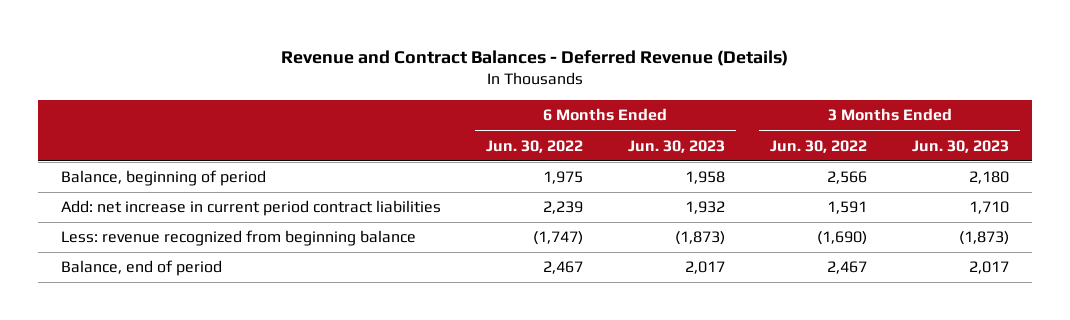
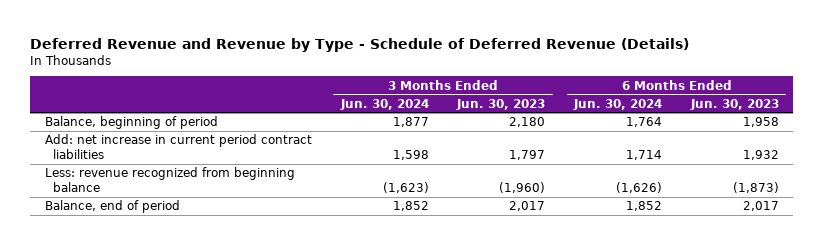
- Revenue and Contract Balances - Deferred Revenue (Details)
+ Deferred Revenue and Revenue by Type - Schedule of Deferred Revenue (Details)
- | 6 Months Ended Jun. 30, 2022 | 6 Months Ended Jun. 30, 2023 | 3 Months Ended Jun. 30, 2022 | 3 Months Ended Jun. 30, 2023
+ | 3 Months Ended Jun. 30, 2024 | 3 Months Ended Jun. 30, 2023 | 6 Months Ended Jun. 30, 2024 | 6 Months Ended Jun. 30, 2023
- Add: net increase in current period contract liabilities | 2,239 | 1,932 | 1,591 | 1,710
- Less: revenue recognized from beginning balance | (1,747) | (1,873) | (1,690) | (1,873)
+ Add: net increase in current period contract liabilities | 1,598 | 1,797 | 1,714 | 1,932
+ Less: revenue recognized from beginning balance | (1,623) | (1,960) | (1,626) | (1,873)

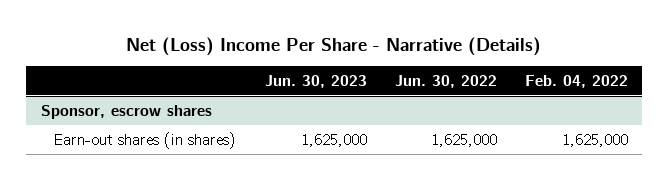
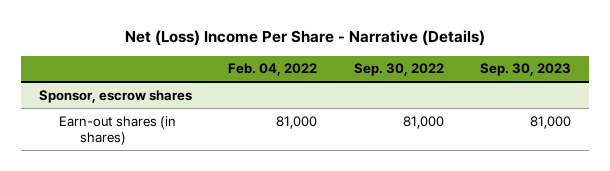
- | Jun. 30, 2023 | Jun. 30, 2022 | Feb. 04, 2022
+ | Feb. 04, 2022 | Sep. 30, 2022 | Sep. 30, 2023
@ Sponsor, escrow shares
- Earn-out shares (in shares) | 1,625,000 | 1,625,000 | 1,625,000
+ Earn-out shares (in shares) | 81,000 | 81,000 | 81,000

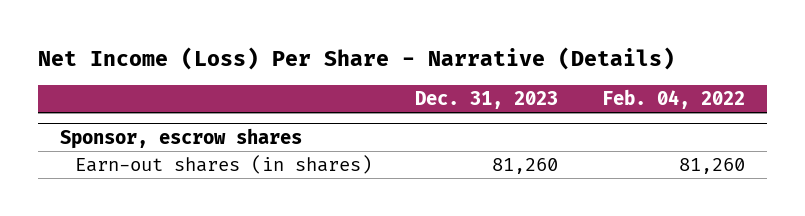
- Net (Loss) Income Per Share - Narrative (Details)
+ Net Income (Loss) Per Share - Narrative (Details)
- | Feb. 04, 2022 | Sep. 30, 2022 | Sep. 30, 2023
+ | Dec. 31, 2023 | Feb. 04, 2022
@ Sponsor, escrow shares
- Earn-out shares (in shares) | 81,000 | 81,000 | 81,000
+ Earn-out shares (in shares) | 81,260 | 81,260

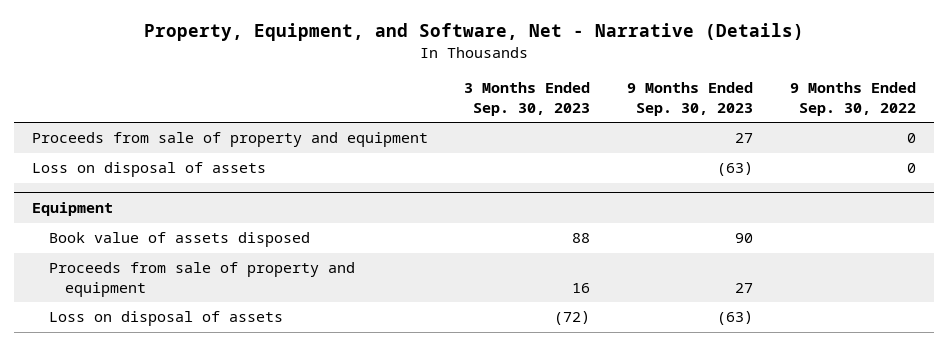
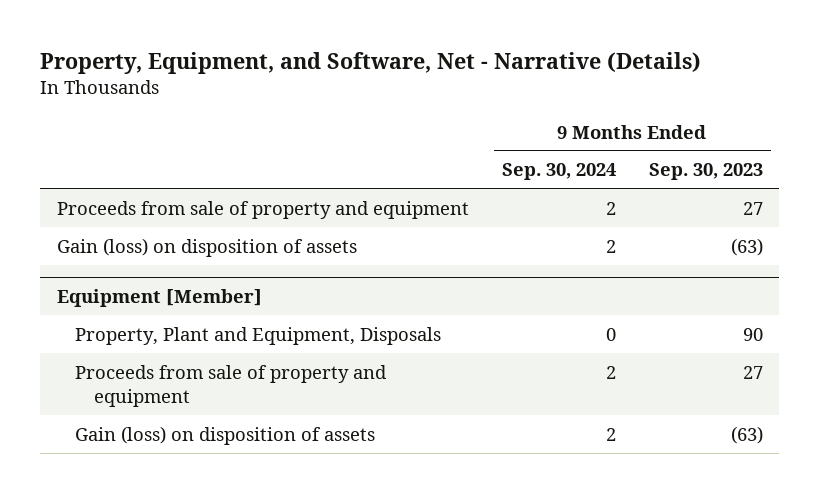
- | 3 Months Ended Sep. 30, 2023 | 9 Months Ended Sep. 30, 2023 | 9 Months Ended Sep. 30, 2022
+ | 9 Months Ended Sep. 30, 2024 | 9 Months Ended Sep. 30, 2023
- Loss on disposal of assets | | (63) | 0
- Equipment
- Book value of assets disposed | 88 | 90 |
+ Gain (loss) on disposition of assets | 2 | (63)
+ Equipment [Member]
+ Property, Plant and Equipment, Disposals | 0 | 90
- Loss on disposal of assets | (72) | (63) |
+ Gain (loss) on disposition of assets | 2 | (63)

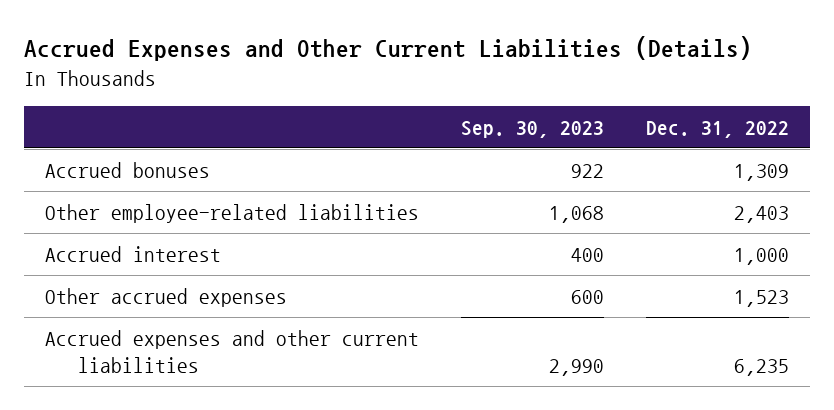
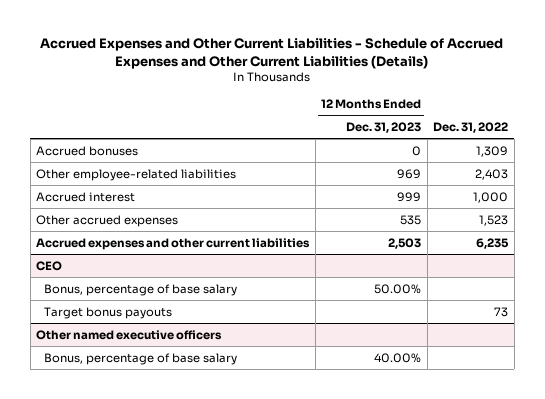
- Accrued Expenses and Other Current Liabilities (Details)
+ Accrued Expenses and Other Current Liabilities - Schedule of Accrued Expenses and Other Current Liabilities (Details)
- | Sep. 30, 2023 | Dec. 31, 2022
+ | 12 Months Ended Dec. 31, 2023 | Dec. 31, 2022
+ CEO
+ Bonus, percentage of base salary | 50.00% |
+ Target bonus payouts | | 73
+ Other named executive officers
+ Bonus, percentage of base salary | 40.00% |

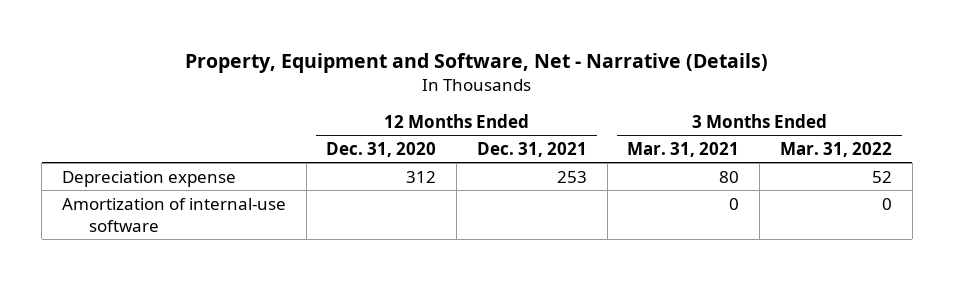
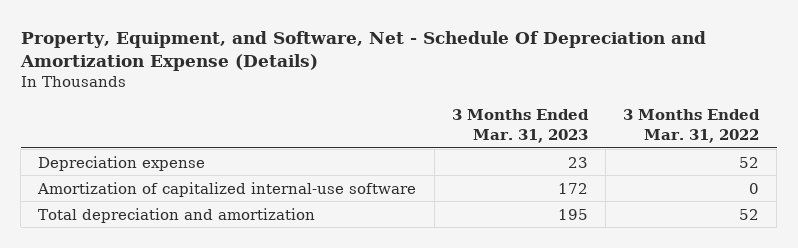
- Property, Equipment and Software, Net - Narrative (Details)
+ Property, Equipment, and Software, Net - Schedule Of Depreciation and Amortization Expense (Details)
- | 12 Months Ended Dec. 31, 2020 | 12 Months Ended Dec. 31, 2021 | 3 Months Ended Mar. 31, 2021 | 3 Months Ended Mar. 31, 2022
+ | 3 Months Ended Mar. 31, 2023 | 3 Months Ended Mar. 31, 2022
- Amortization of internal-use software | | | 0 | 0
+ Amortization of capitalized internal-use software | 172 | 0
+ Total depreciation and amortization | 195 | 52

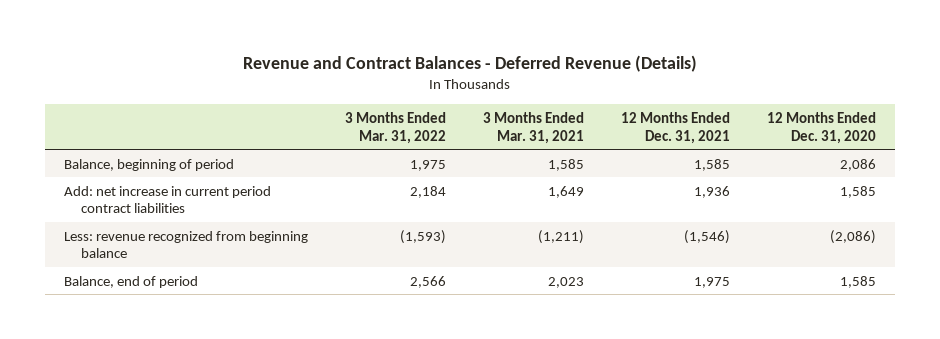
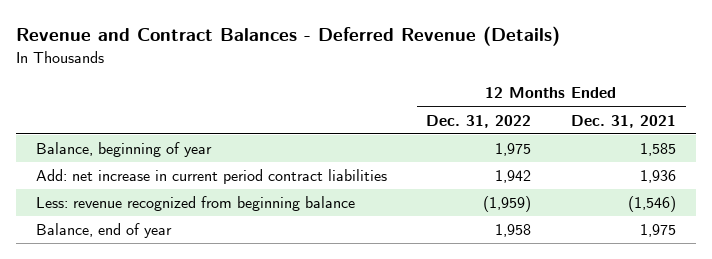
- | 3 Months Ended Mar. 31, 2022 | 3 Months Ended Mar. 31, 2021 | 12 Months Ended Dec. 31, 2021 | 12 Months Ended Dec. 31, 2020
+ | 12 Months Ended Dec. 31, 2022 | 12 Months Ended Dec. 31, 2021
- Balance, beginning of period | 1,975 | 1,585 | 1,585 | 2,086
+ Balance, beginning of year | 1,975 | 1,585
- Balance, end of period | 2,566 | 2,023 | 1,975 | 1,585
+ Balance, end of year | 1,958 | 1,975

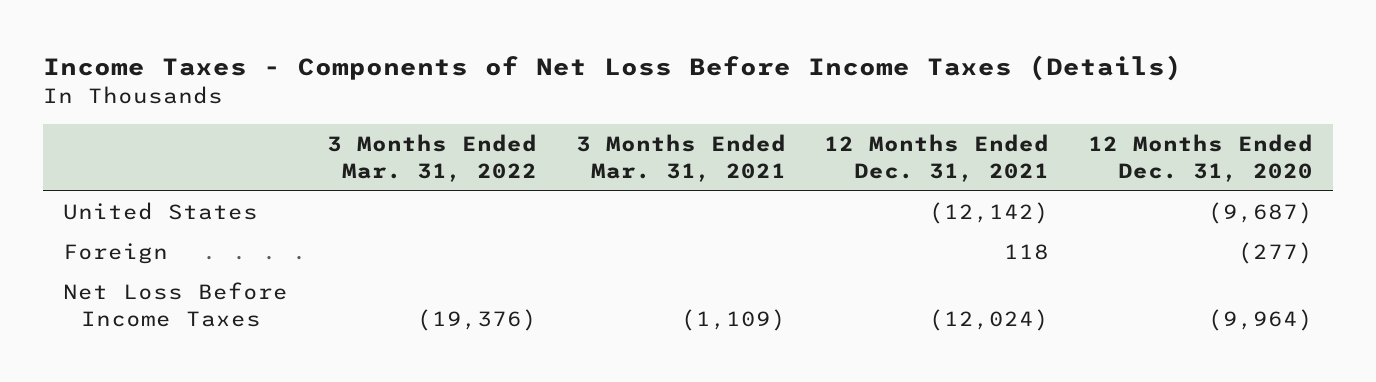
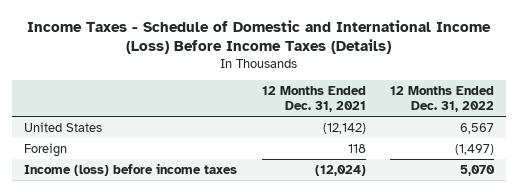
- Income Taxes - Components of Net Loss Before Income Taxes (Details)
+ Income Taxes - Schedule of Domestic and International Income (Loss) Before Income Taxes (Details)
- | 3 Months Ended Mar. 31, 2022 | 3 Months Ended Mar. 31, 2021 | 12 Months Ended Dec. 31, 2021 | 12 Months Ended Dec. 31, 2020
+ | 12 Months Ended Dec. 31, 2021 | 12 Months Ended Dec. 31, 2022
- Net Loss Before Income Taxes | (19,376) | (1,109) | (12,024) | (9,964)
+ Income (loss) before income taxes | (12,024) | 5,070

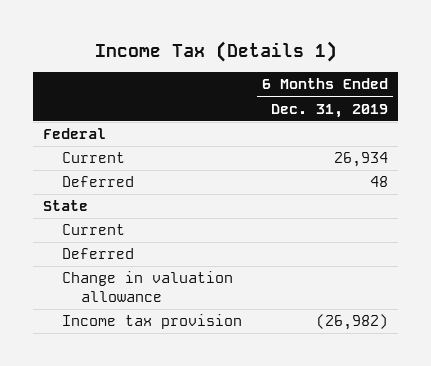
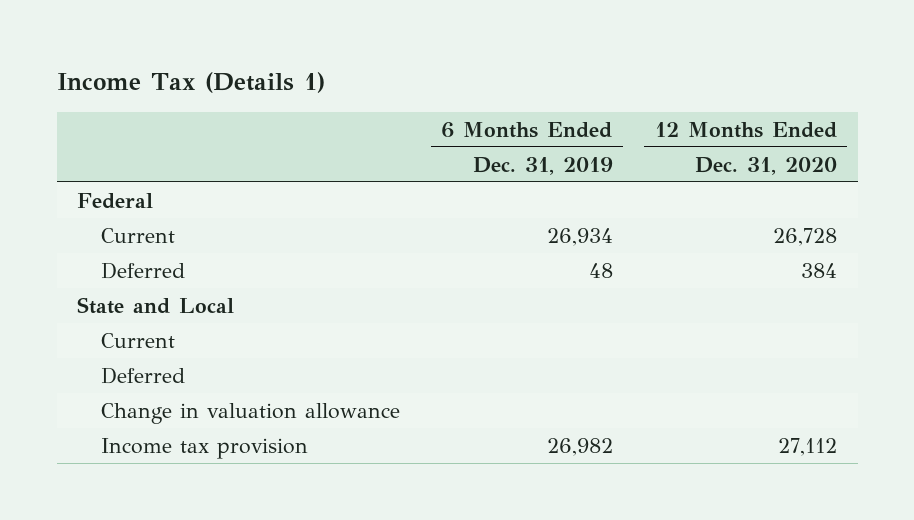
- | 6 Months Ended Dec. 31, 2019
+ | 6 Months Ended Dec. 31, 2019 | 12 Months Ended Dec. 31, 2020
- State
+ State and Local
- Income tax provision | (26,982)
+ Income tax provision | 26,982 | 27,112

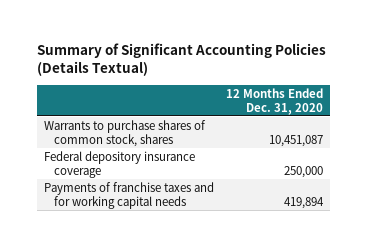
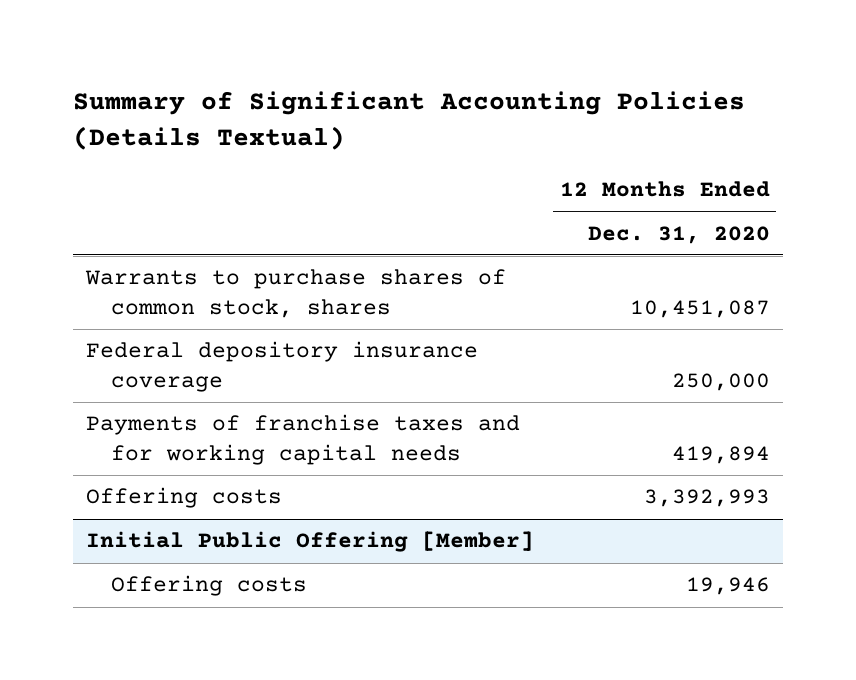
+ Offering costs | 3,392,993
+ Initial Public Offering [Member]
+ Offering costs | 19,946

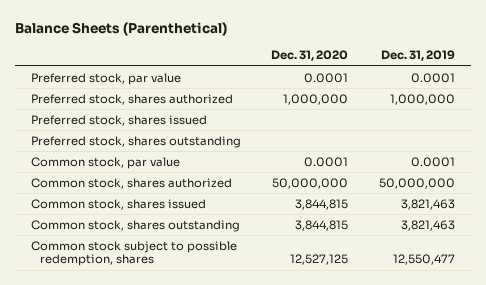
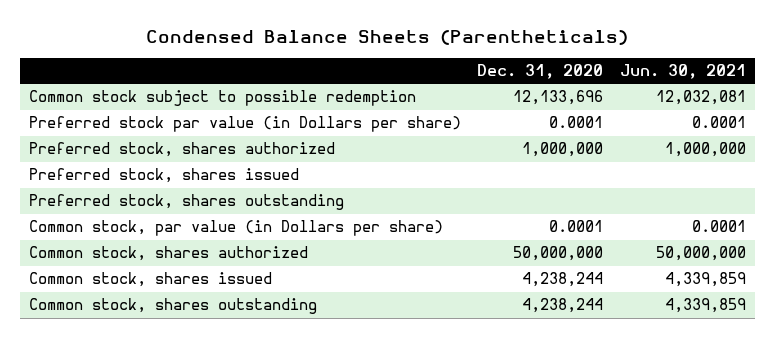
- Balance Sheets (Parenthetical)
+ Condensed Balance Sheets (Parentheticals)
- | Dec. 31, 2020 | Dec. 31, 2019
+ | Dec. 31, 2020 | Jun. 30, 2021
- Preferred stock, par value | 0.0001 | 0.0001
+ Common stock subject to possible redemption | 12,133,696 | 12,032,081
+ Preferred stock par value (in Dollars per share) | 0.0001 | 0.0001
- Common stock, par value | 0.0001 | 0.0001
+ Common stock, par value (in Dollars per share) | 0.0001 | 0.0001
- Common stock, shares issued | 3,844,815 | 3,821,463
- Common stock, shares outstanding | 3,844,815 | 3,821,463
- Common stock subject to possible redemption, shares | 12,527,125 | 12,550,477
+ Common stock, shares issued | 4,238,244 | 4,339,859
+ Common stock, shares outstanding | 4,238,244 | 4,339,859

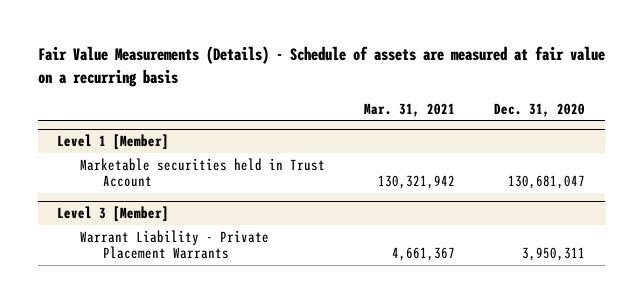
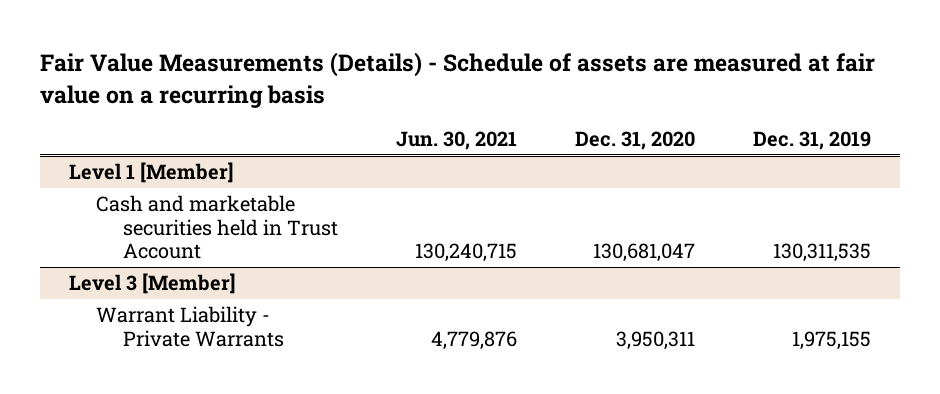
- | Mar. 31, 2021 | Dec. 31, 2020
+ | Jun. 30, 2021 | Dec. 31, 2020 | Dec. 31, 2019
@ Level 1 [Member]
- Marketable securities held in Trust Account | 130,321,942 | 130,681,047
+ Cash and marketable securities held in Trust Account | 130,240,715 | 130,681,047 | 130,311,535
@ Level 3 [Member]
- Warrant Liability - Private Placement Warrants | 4,661,367 | 3,950,311
+ Warrant Liability - Private Warrants | 4,779,876 | 3,950,311 | 1,975,155

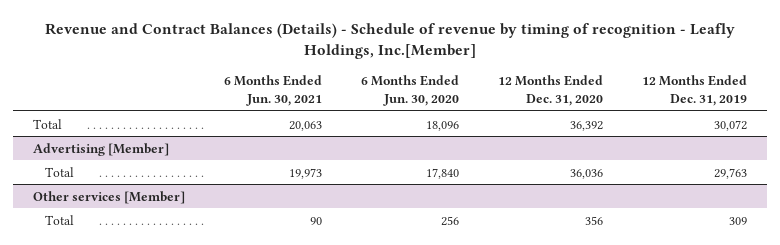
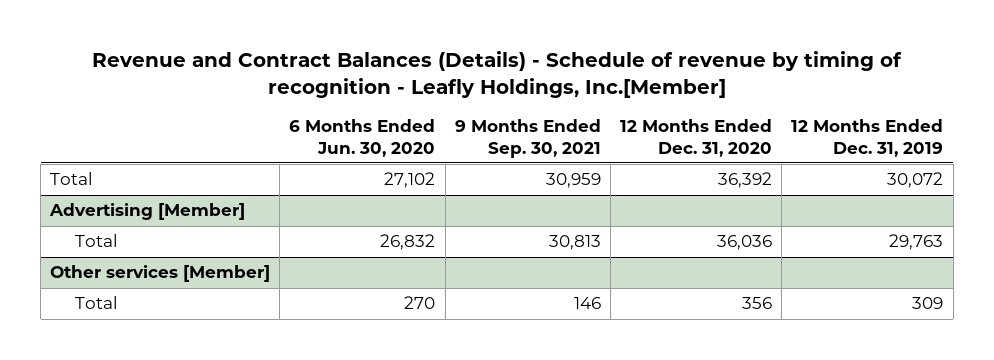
- | 6 Months Ended Jun. 30, 2021 | 6 Months Ended Jun. 30, 2020 | 12 Months Ended Dec. 31, 2020 | 12 Months Ended Dec. 31, 2019
+ | 6 Months Ended Jun. 30, 2020 | 9 Months Ended Sep. 30, 2021 | 12 Months Ended Dec. 31, 2020 | 12 Months Ended Dec. 31, 2019
- Total | 20,063 | 18,096 | 36,392 | 30,072
+ Total | 27,102 | 30,959 | 36,392 | 30,072
@ Advertising [Member]
- Total | 19,973 | 17,840 | 36,036 | 29,763
+ Total | 26,832 | 30,813 | 36,036 | 29,763
@ Other services [Member]
- Total | 90 | 256 | 356 | 309
+ Total | 270 | 146 | 356 | 309

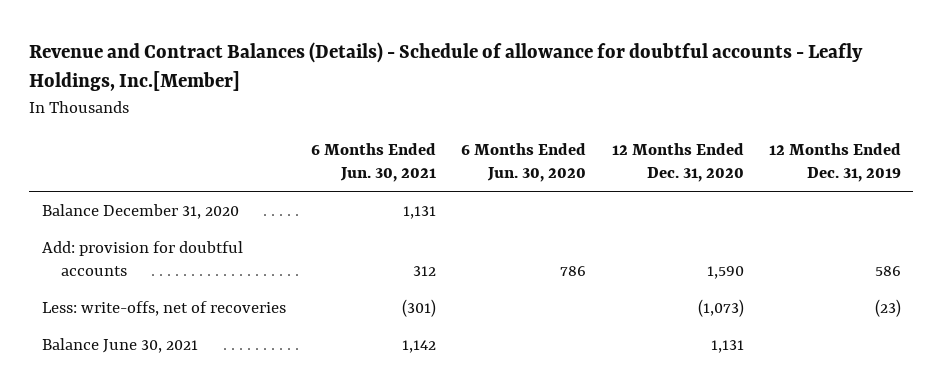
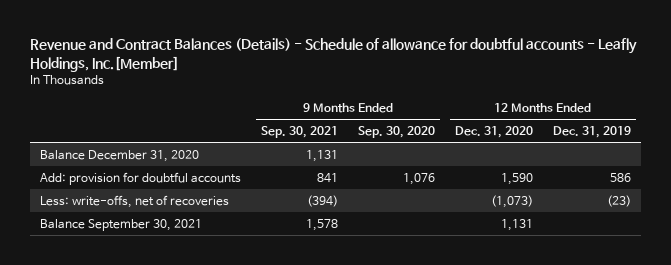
- | 6 Months Ended Jun. 30, 2021 | 6 Months Ended Jun. 30, 2020 | 12 Months Ended Dec. 31, 2020 | 12 Months Ended Dec. 31, 2019
+ | 9 Months Ended Sep. 30, 2021 | 9 Months Ended Sep. 30, 2020 | 12 Months Ended Dec. 31, 2020 | 12 Months Ended Dec. 31, 2019
- Balance June 30, 2021 | 1,142 | | 1,131 |
+ Balance September 30, 2021 | 1,578 | | 1,131 |

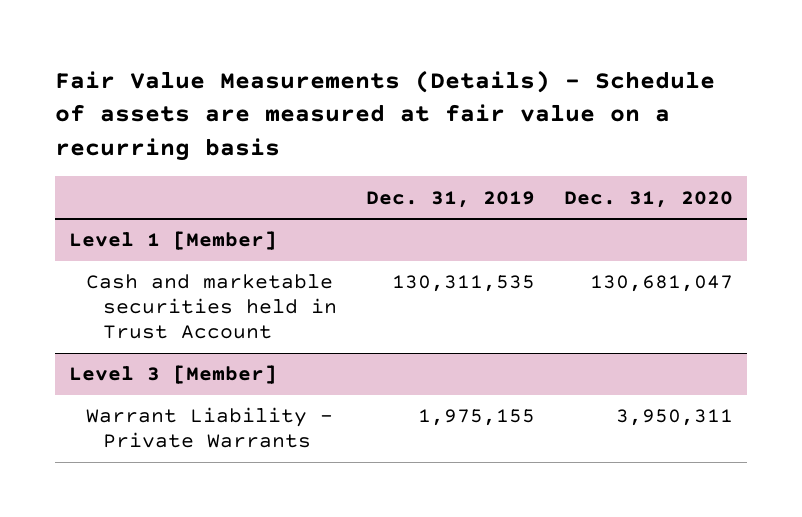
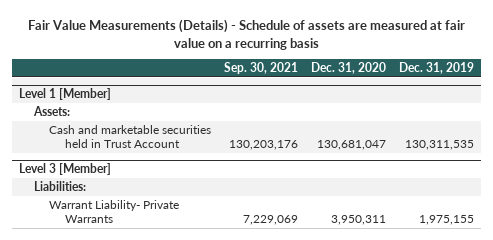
- | Dec. 31, 2019 | Dec. 31, 2020
+ | Sep. 30, 2021 | Dec. 31, 2020 | Dec. 31, 2019
@ Level 1 [Member]
+ Assets:
@ Level 3 [Member]
- Warrant Liability - Private Warrants | 1,975,155 | 3,950,311
+ Liabilities:
+ Warrant Liability- Private Warrants | 7,229,069 | 3,950,311 | 1,975,155

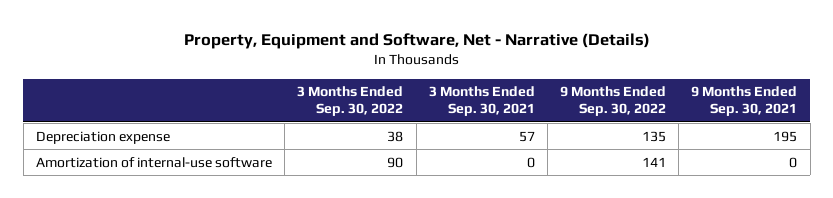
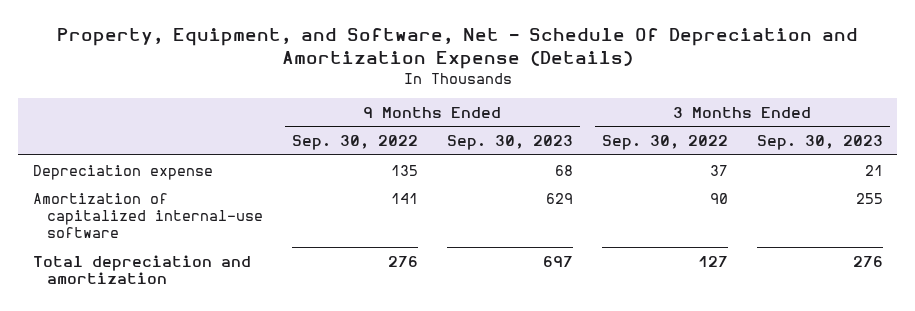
- Property, Equipment and Software, Net - Narrative (Details)
+ Property, Equipment, and Software, Net - Schedule Of Depreciation and Amortization Expense (Details)
- | 3 Months Ended Sep. 30, 2022 | 3 Months Ended Sep. 30, 2021 | 9 Months Ended Sep. 30, 2022 | 9 Months Ended Sep. 30, 2021
+ | 9 Months Ended Sep. 30, 2022 | 9 Months Ended Sep. 30, 2023 | 3 Months Ended Sep. 30, 2022 | 3 Months Ended Sep. 30, 2023
- Depreciation expense | 38 | 57 | 135 | 195
- Amortization of internal-use software | 90 | 0 | 141 | 0
+ Depreciation expense | 135 | 68 | 37 | 21
+ Amortization of capitalized internal-use software | 141 | 629 | 90 | 255
+ Total depreciation and amortization | 276 | 697 | 127 | 276

